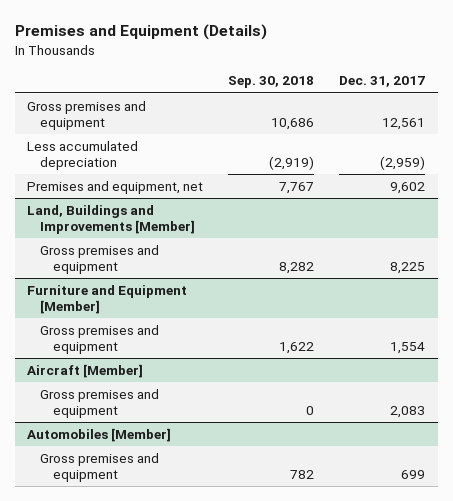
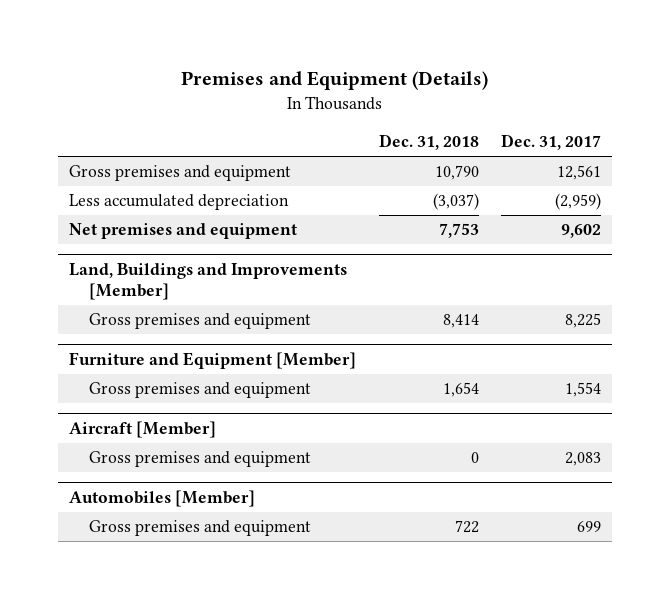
- | Sep. 30, 2018 | Dec. 31, 2017
+ | Dec. 31, 2018 | Dec. 31, 2017
- Premises and equipment, net | 7,767 | 9,602
+ Net premises and equipment | 7,753 | 9,602

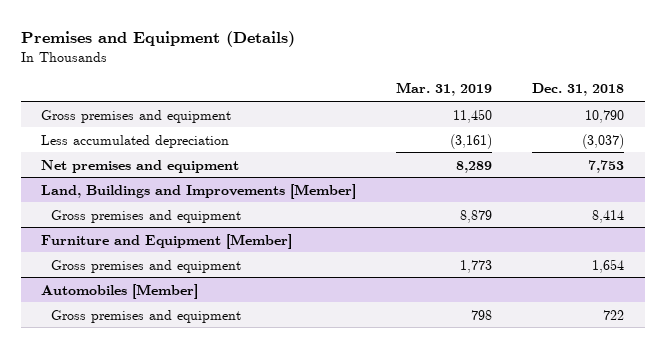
- | Dec. 31, 2018 | Dec. 31, 2017
+ | Mar. 31, 2019 | Dec. 31, 2018
- Aircraft [Member]
- Gross premises and equipment | 0 | 2,083

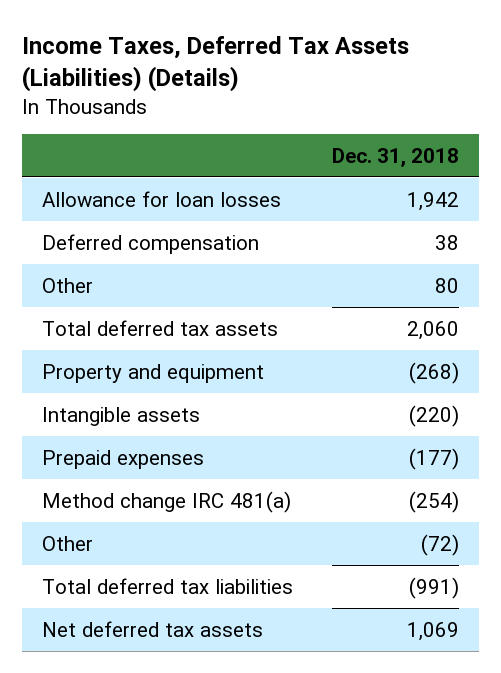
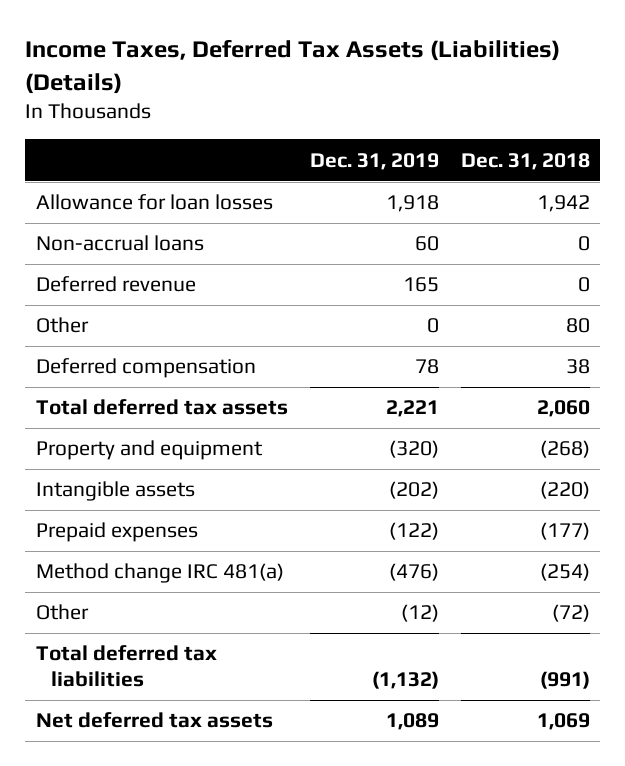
- | Dec. 31, 2018
+ | Dec. 31, 2019 | Dec. 31, 2018
+ Non-accrual loans | 60 | 0
+ Deferred revenue | 165 | 0
moved down: Deferred compensation | 78 | 38

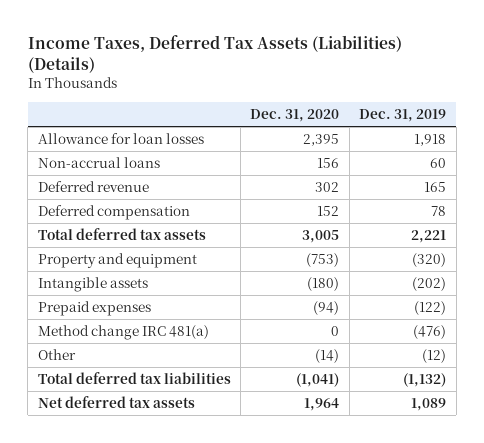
- | Dec. 31, 2019 | Dec. 31, 2018
+ | Dec. 31, 2020 | Dec. 31, 2019
- Other | 0 | 80

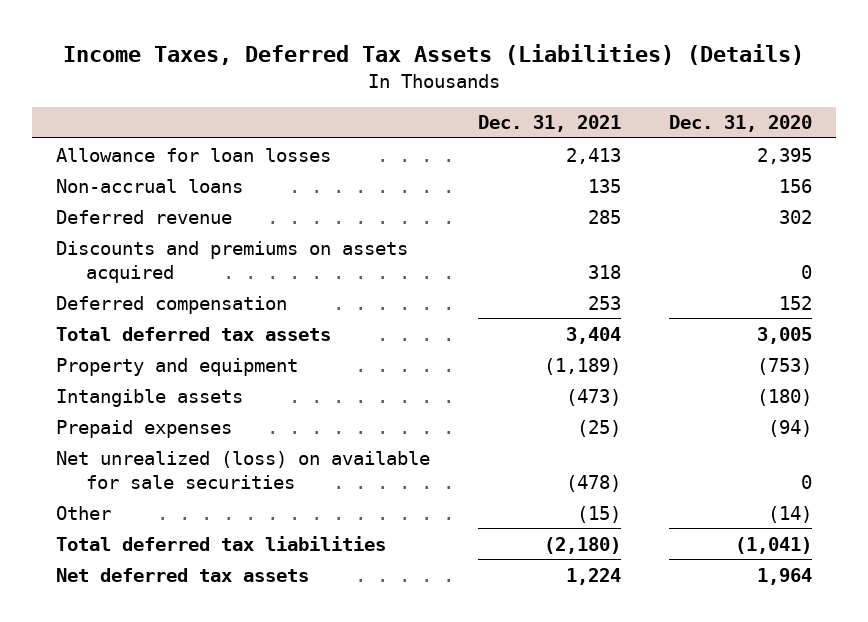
- | Dec. 31, 2020 | Dec. 31, 2019
+ | Dec. 31, 2021 | Dec. 31, 2020
+ Discounts and premiums on assets acquired | 318 | 0
- Method change IRC 481(a) | 0 | (476)
+ Net unrealized (loss) on available for sale securities | (478) | 0

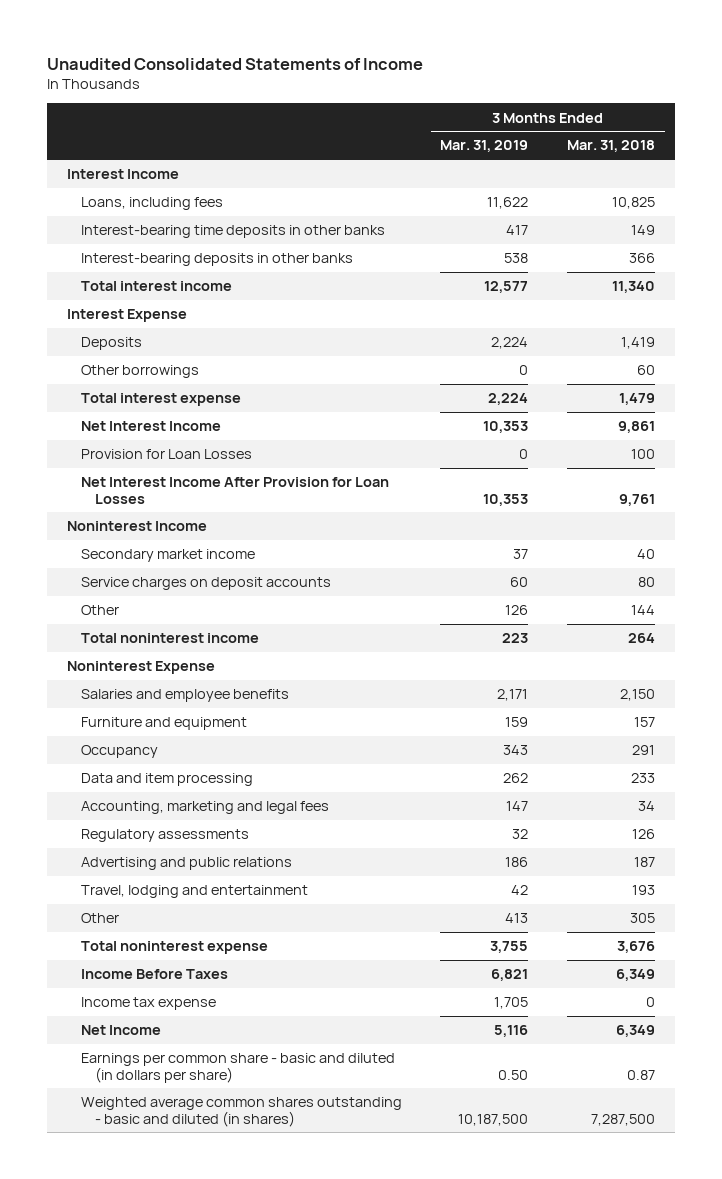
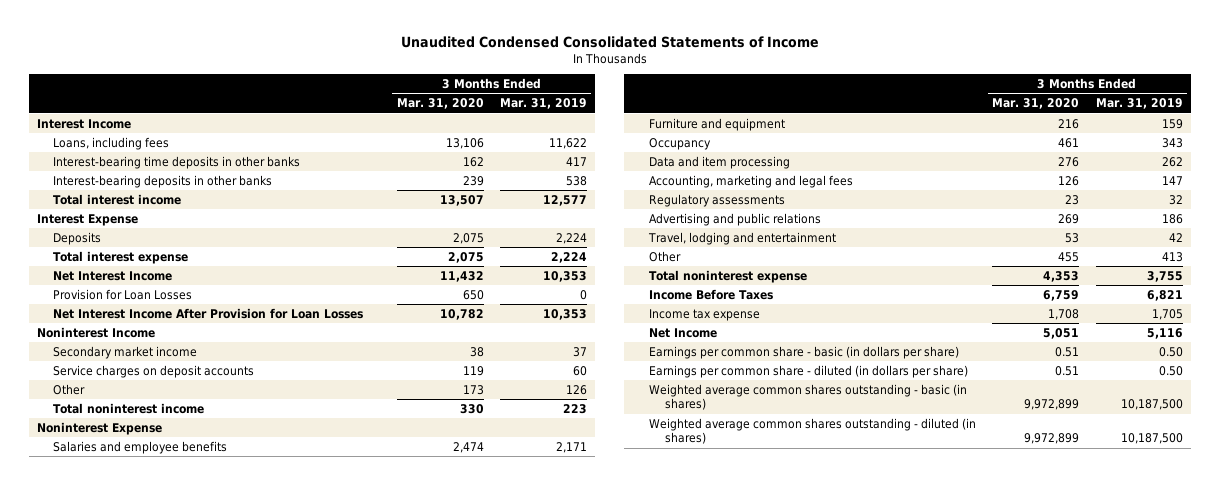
- Unaudited Consolidated Statements of Income
+ Unaudited Condensed Consolidated Statements of Income
- | 3 Months Ended Mar. 31, 2019 | 3 Months Ended Mar. 31, 2018
+ | 3 Months Ended Mar. 31, 2020 | 3 Months Ended Mar. 31, 2019
- Other borrowings | 0 | 60
- Earnings per common share - basic and diluted (in dollars per share) | 0.50 | 0.87
- Weighted average common shares outstanding - basic and diluted (in shares) | 10,187,500 | 7,287,500
+ Earnings per common share - basic (in dollars per share) | 0.51 | 0.50
+ Earnings per common share - diluted (in dollars per share) | 0.51 | 0.50
+ Weighted average common shares outstanding - basic (in shares) | 9,972,899 | 10,187,500
+ Weighted average common shares outstanding - diluted (in shares) | 9,972,899 | 10,187,500

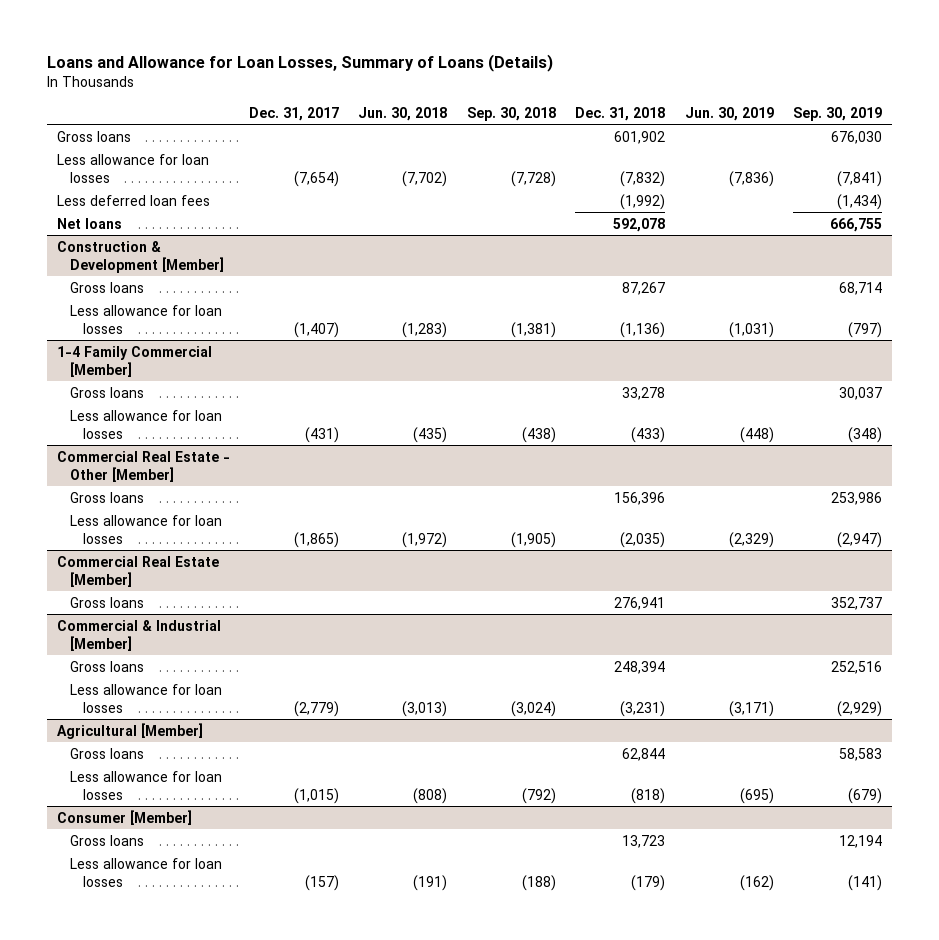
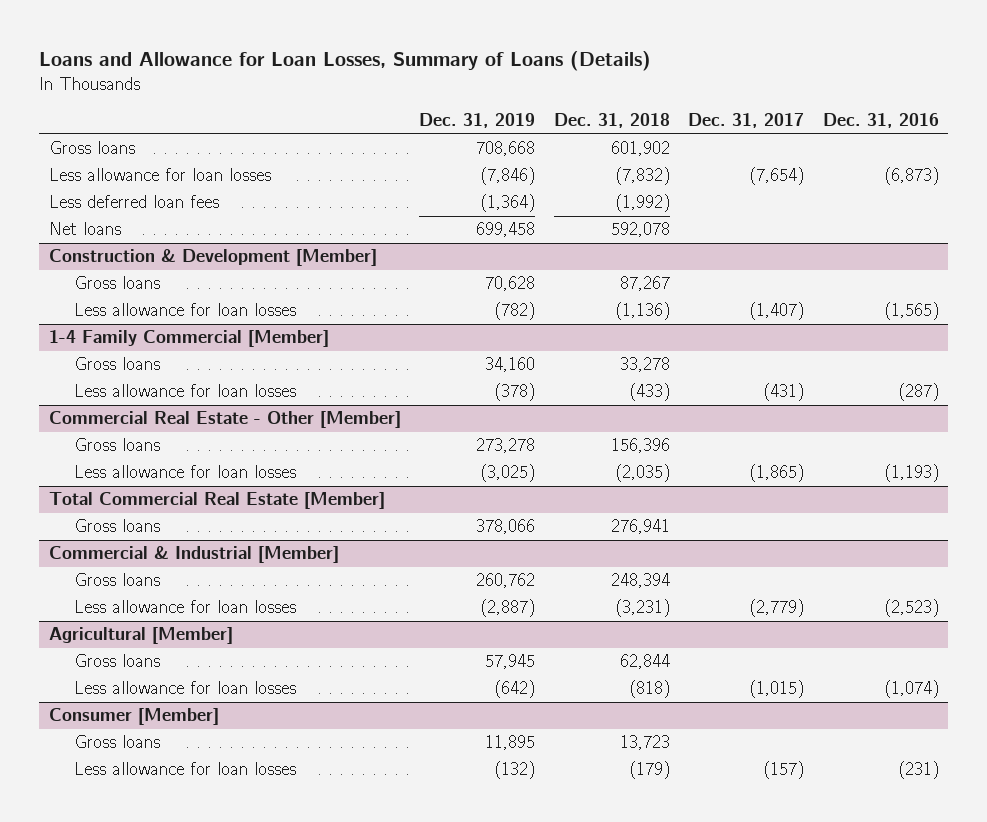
- | Dec. 31, 2017 | Jun. 30, 2018 | Sep. 30, 2018 | Dec. 31, 2018 | Jun. 30, 2019 | Sep. 30, 2019
+ | Dec. 31, 2019 | Dec. 31, 2018 | Dec. 31, 2017 | Dec. 31, 2016
- Commercial Real Estate [Member]
+ Total Commercial Real Estate [Member]

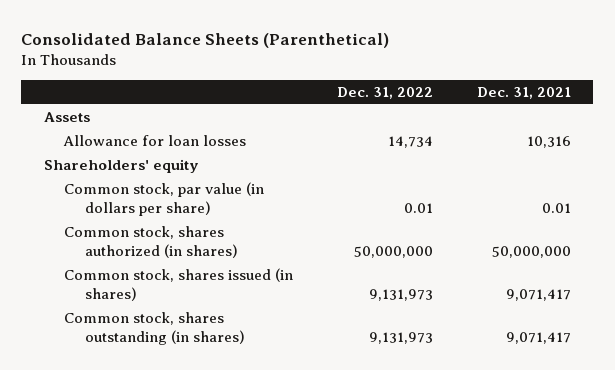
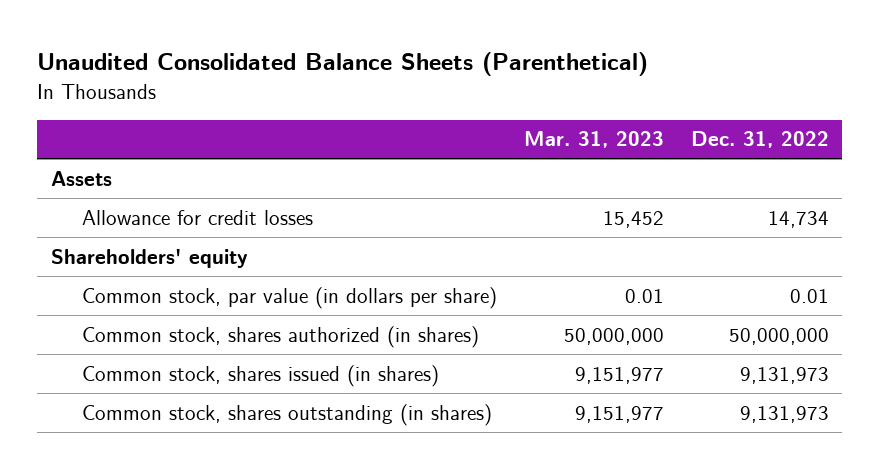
- Consolidated Balance Sheets (Parenthetical)
+ Unaudited Consolidated Balance Sheets (Parenthetical)
- | Dec. 31, 2022 | Dec. 31, 2021
+ | Mar. 31, 2023 | Dec. 31, 2022
- Allowance for loan losses | 14,734 | 10,316
+ Allowance for credit losses | 15,452 | 14,734

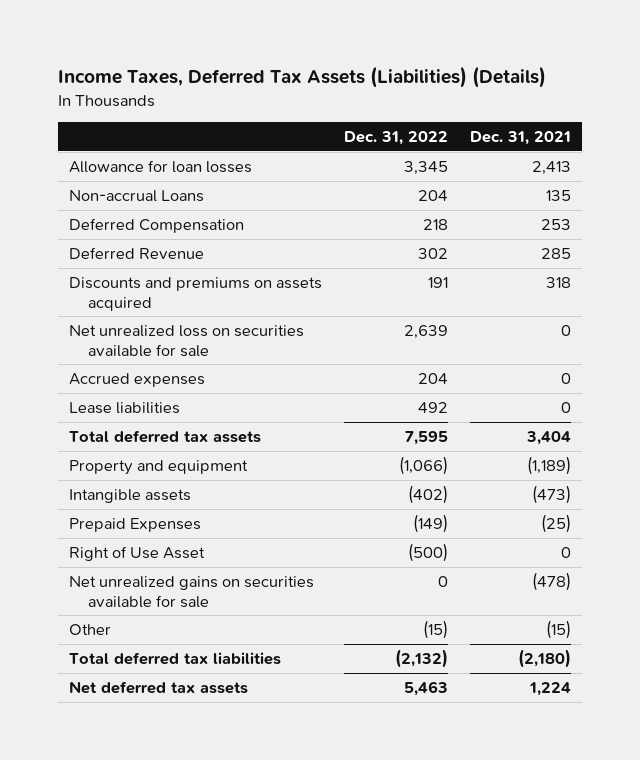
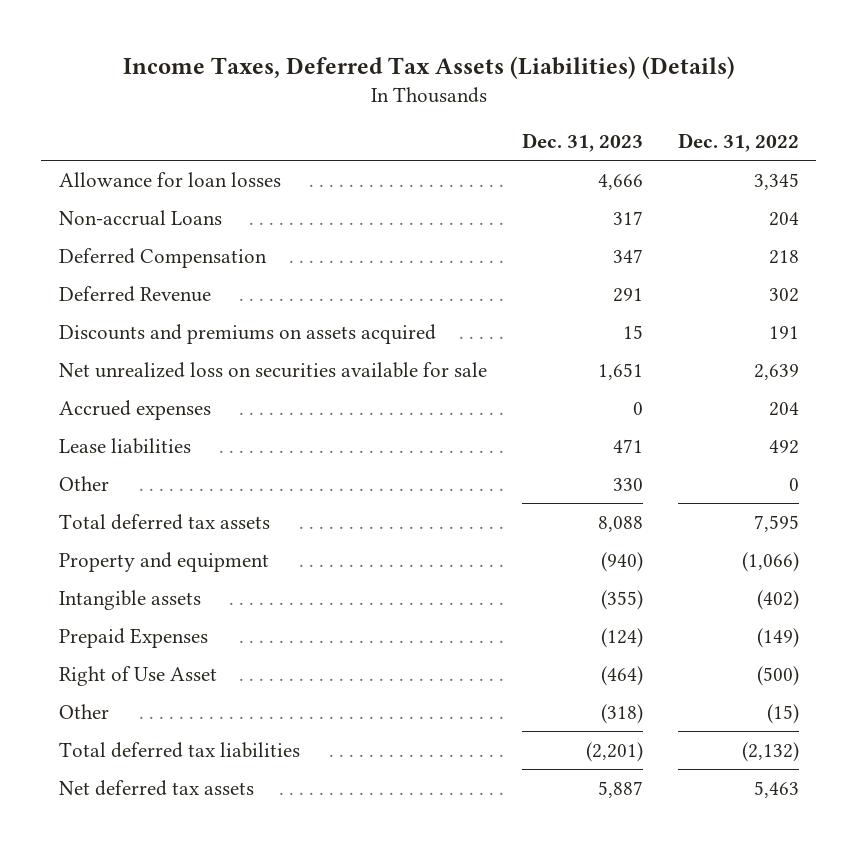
- | Dec. 31, 2022 | Dec. 31, 2021
+ | Dec. 31, 2023 | Dec. 31, 2022
+ Other | 330 | 0
- Net unrealized gains on securities available for sale | 0 | (478)

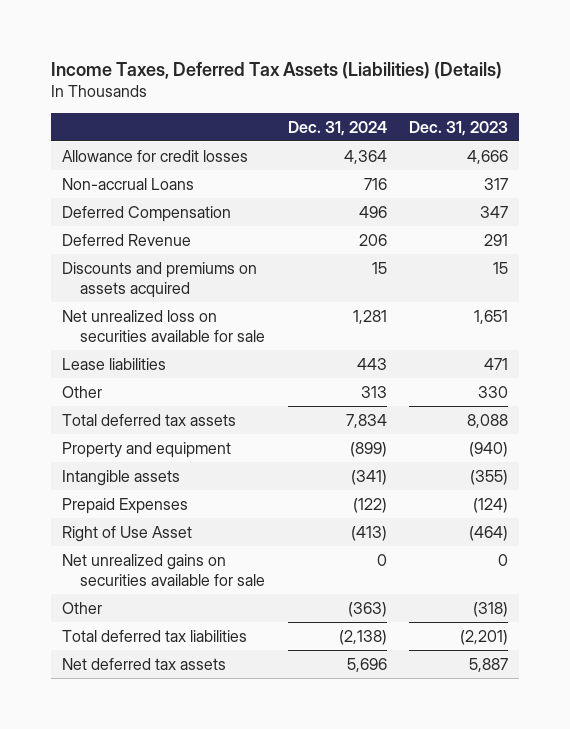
- | Dec. 31, 2023 | Dec. 31, 2022
+ | Dec. 31, 2024 | Dec. 31, 2023
- Allowance for loan losses | 4,666 | 3,345
+ Allowance for credit losses | 4,364 | 4,666
- Accrued expenses | 0 | 204
+ Net unrealized gains on securities available for sale | 0 | 0

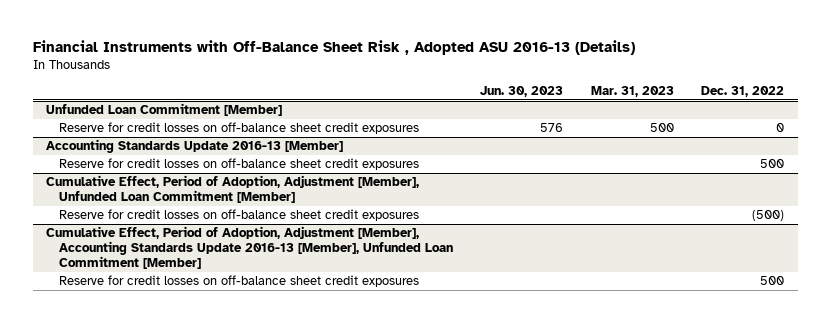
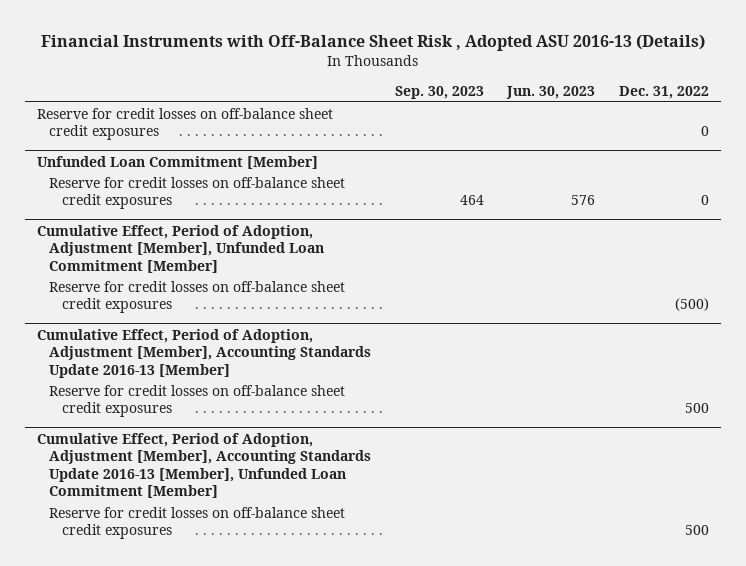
- | Jun. 30, 2023 | Mar. 31, 2023 | Dec. 31, 2022
+ | Sep. 30, 2023 | Jun. 30, 2023 | Dec. 31, 2022
+ Reserve for credit losses on off-balance sheet credit exposures | | | 0
- Accounting Standards Update 2016-13 [Member]
- Reserve for credit losses on off-balance sheet credit exposures | | | 500
+ Cumulative Effect, Period of Adoption, Adjustment [Member], Accounting Standards Update 2016-13 [Member]
+ Reserve for credit losses on off-balance sheet credit exposures | | | 500

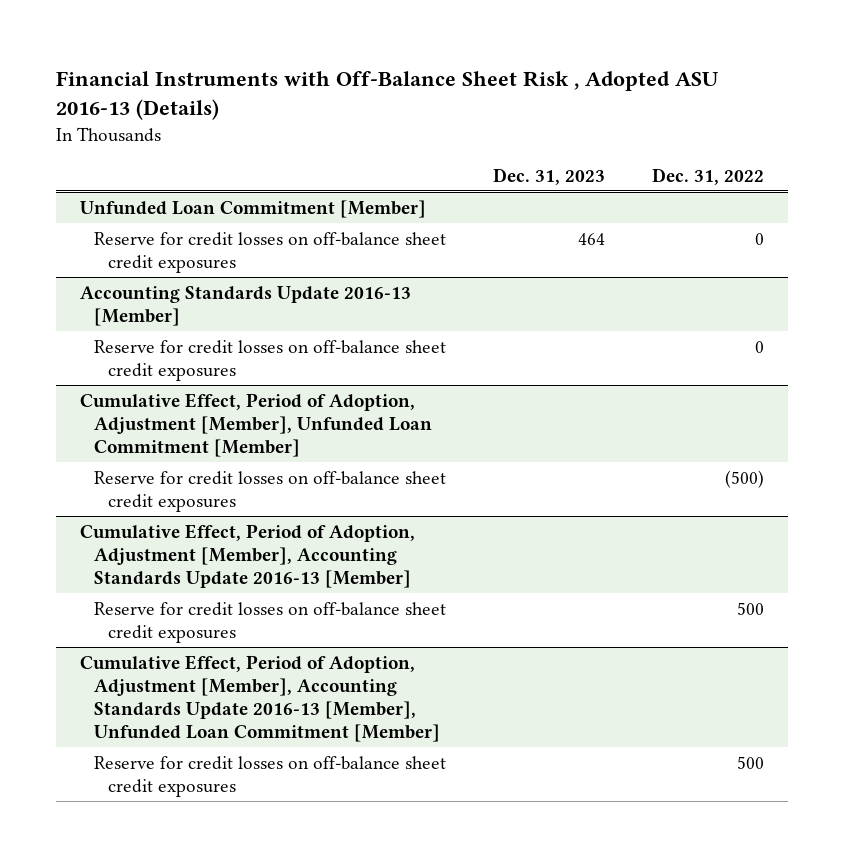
- | Sep. 30, 2023 | Jun. 30, 2023 | Dec. 31, 2022
+ | Dec. 31, 2023 | Dec. 31, 2022
- Reserve for credit losses on off-balance sheet credit exposures | | | 0
+ Accounting Standards Update 2016-13 [Member]
+ Reserve for credit losses on off-balance sheet credit exposures | | 0

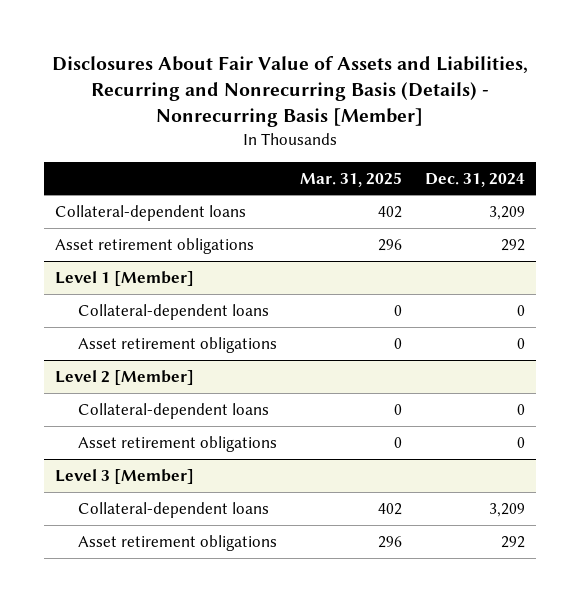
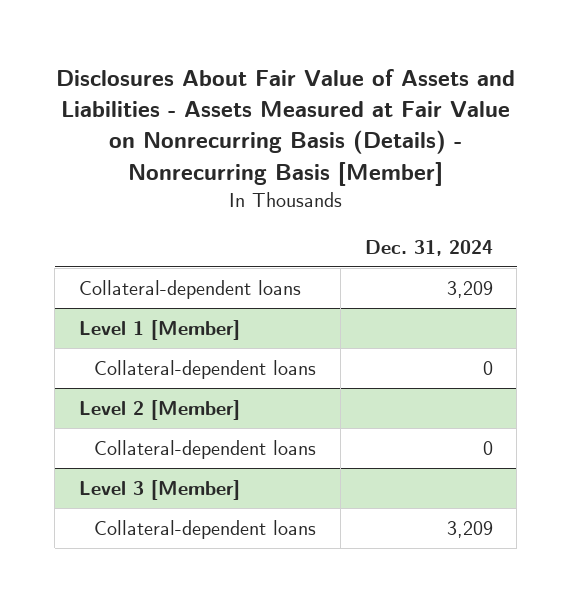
- Disclosures About Fair Value of Assets and Liabilities, Recurring and Nonrecurring Basis (Details) - Nonrecurring Basis [Member]
+ Disclosures About Fair Value of Assets and Liabilities - Assets Measured at Fair Value on Nonrecurring Basis (Details) - Nonrecurring Basis [Member]
- | Mar. 31, 2025 | Dec. 31, 2024
+ | Dec. 31, 2024
- Asset retirement obligations | 296 | 292
@ Level 1 [Member]
- Asset retirement obligations | 0 | 0
@ Level 2 [Member]
- Asset retirement obligations | 0 | 0
@ Level 3 [Member]
- Asset retirement obligations | 296 | 292

